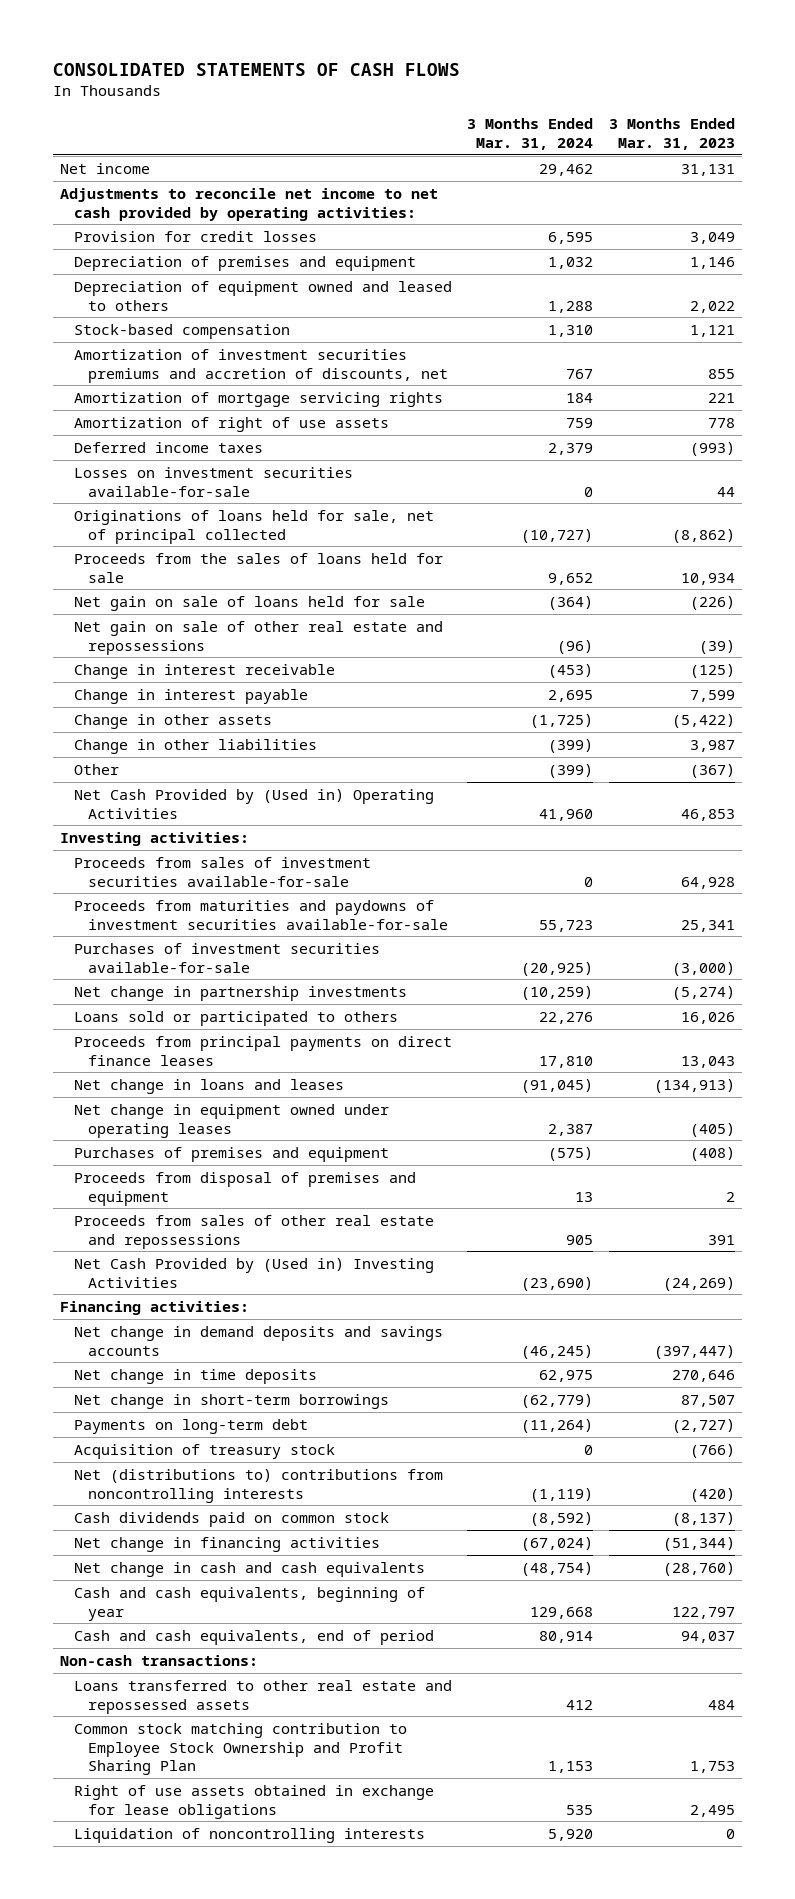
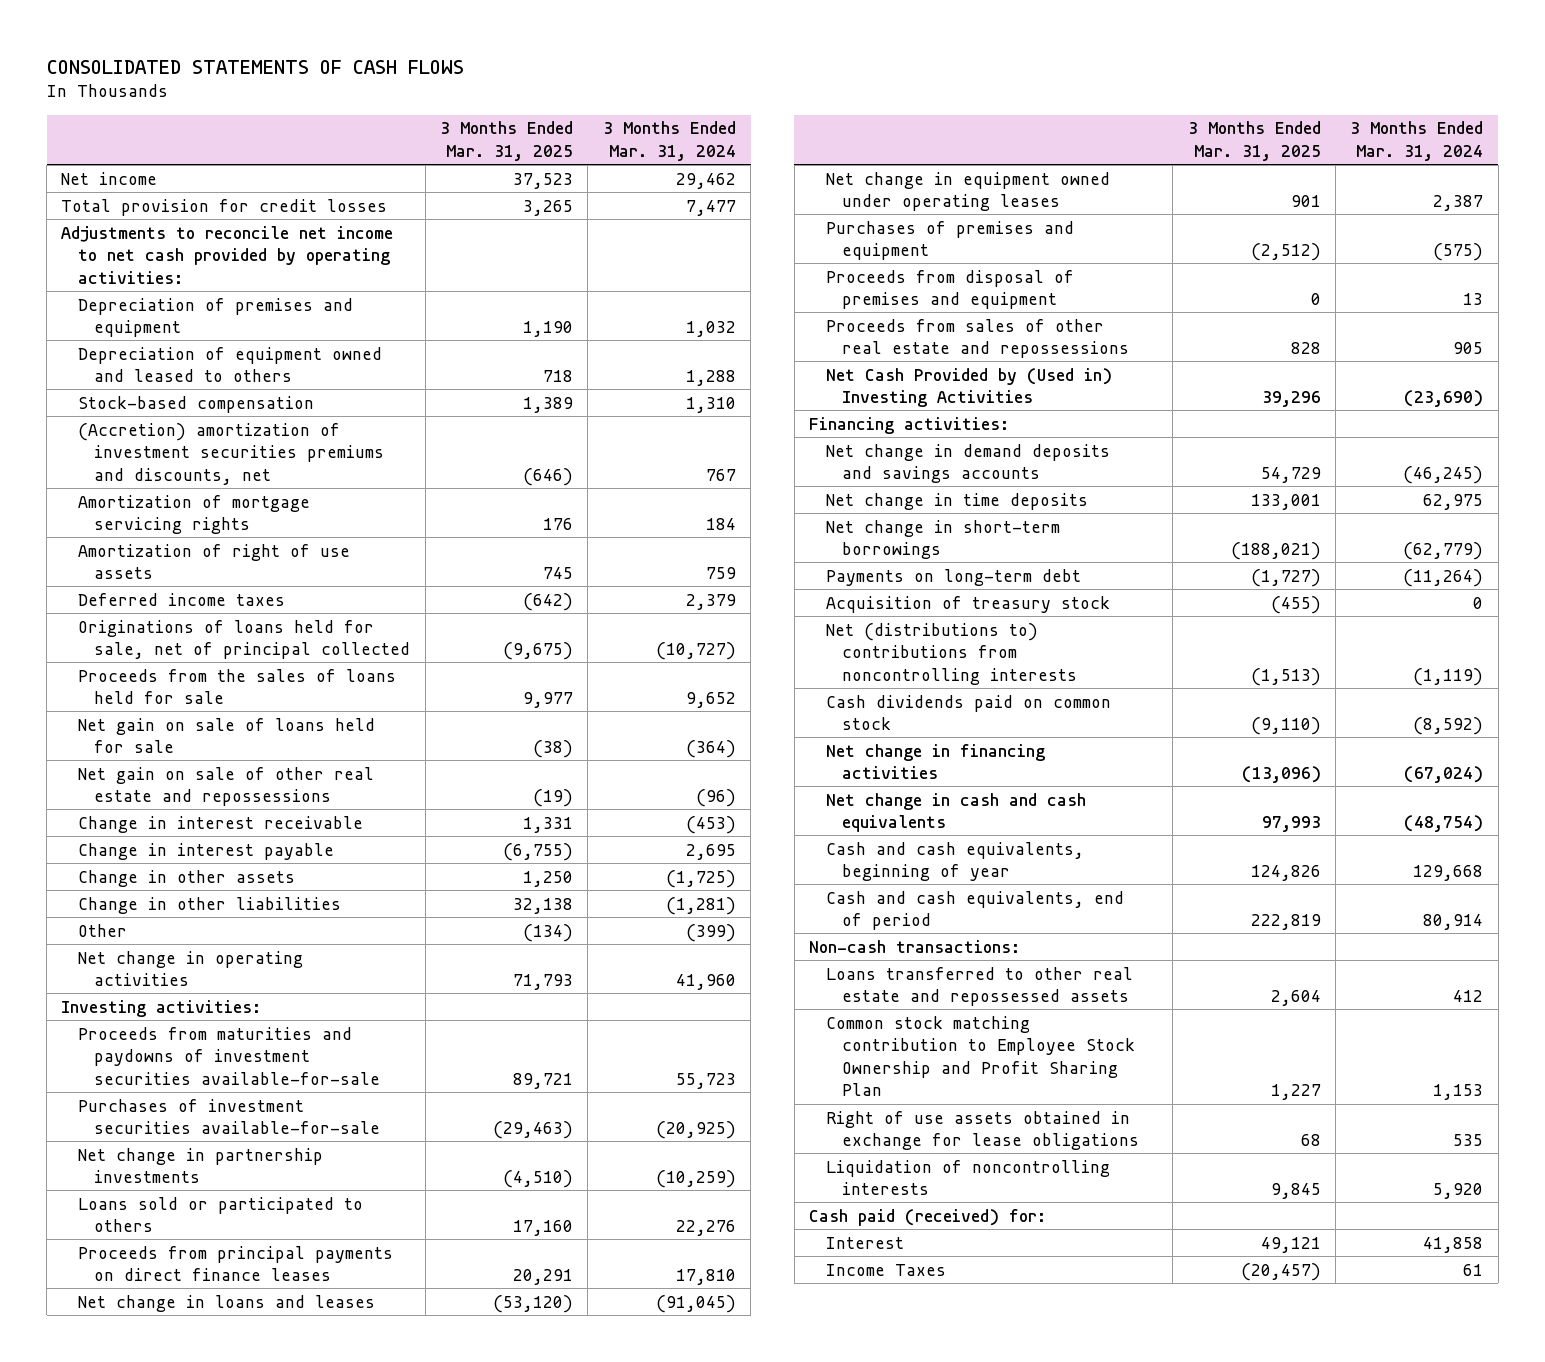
- | 3 Months Ended Mar. 31, 2024 | 3 Months Ended Mar. 31, 2023
+ | 3 Months Ended Mar. 31, 2025 | 3 Months Ended Mar. 31, 2024
+ Total provision for credit losses | 3,265 | 7,477
- Provision for credit losses | 6,595 | 3,049
- Amortization of investment securities premiums and accretion of discounts, net | 767 | 855
+ (Accretion) amortization of investment securities premiums and discounts, net | (646) | 767
- Losses on investment securities available-for-sale | 0 | 44
- Change in other liabilities | (399) | 3,987
+ Change in other liabilities | 32,138 | (1,281)
- Net Cash Provided by (Used in) Operating Activities | 41,960 | 46,853
+ Net change in operating activities | 71,793 | 41,960
- Proceeds from sales of investment securities available-for-sale | 0 | 64,928
+ Cash paid (received) for:
+ Interest | 49,121 | 41,858
+ Income Taxes | (20,457) | 61

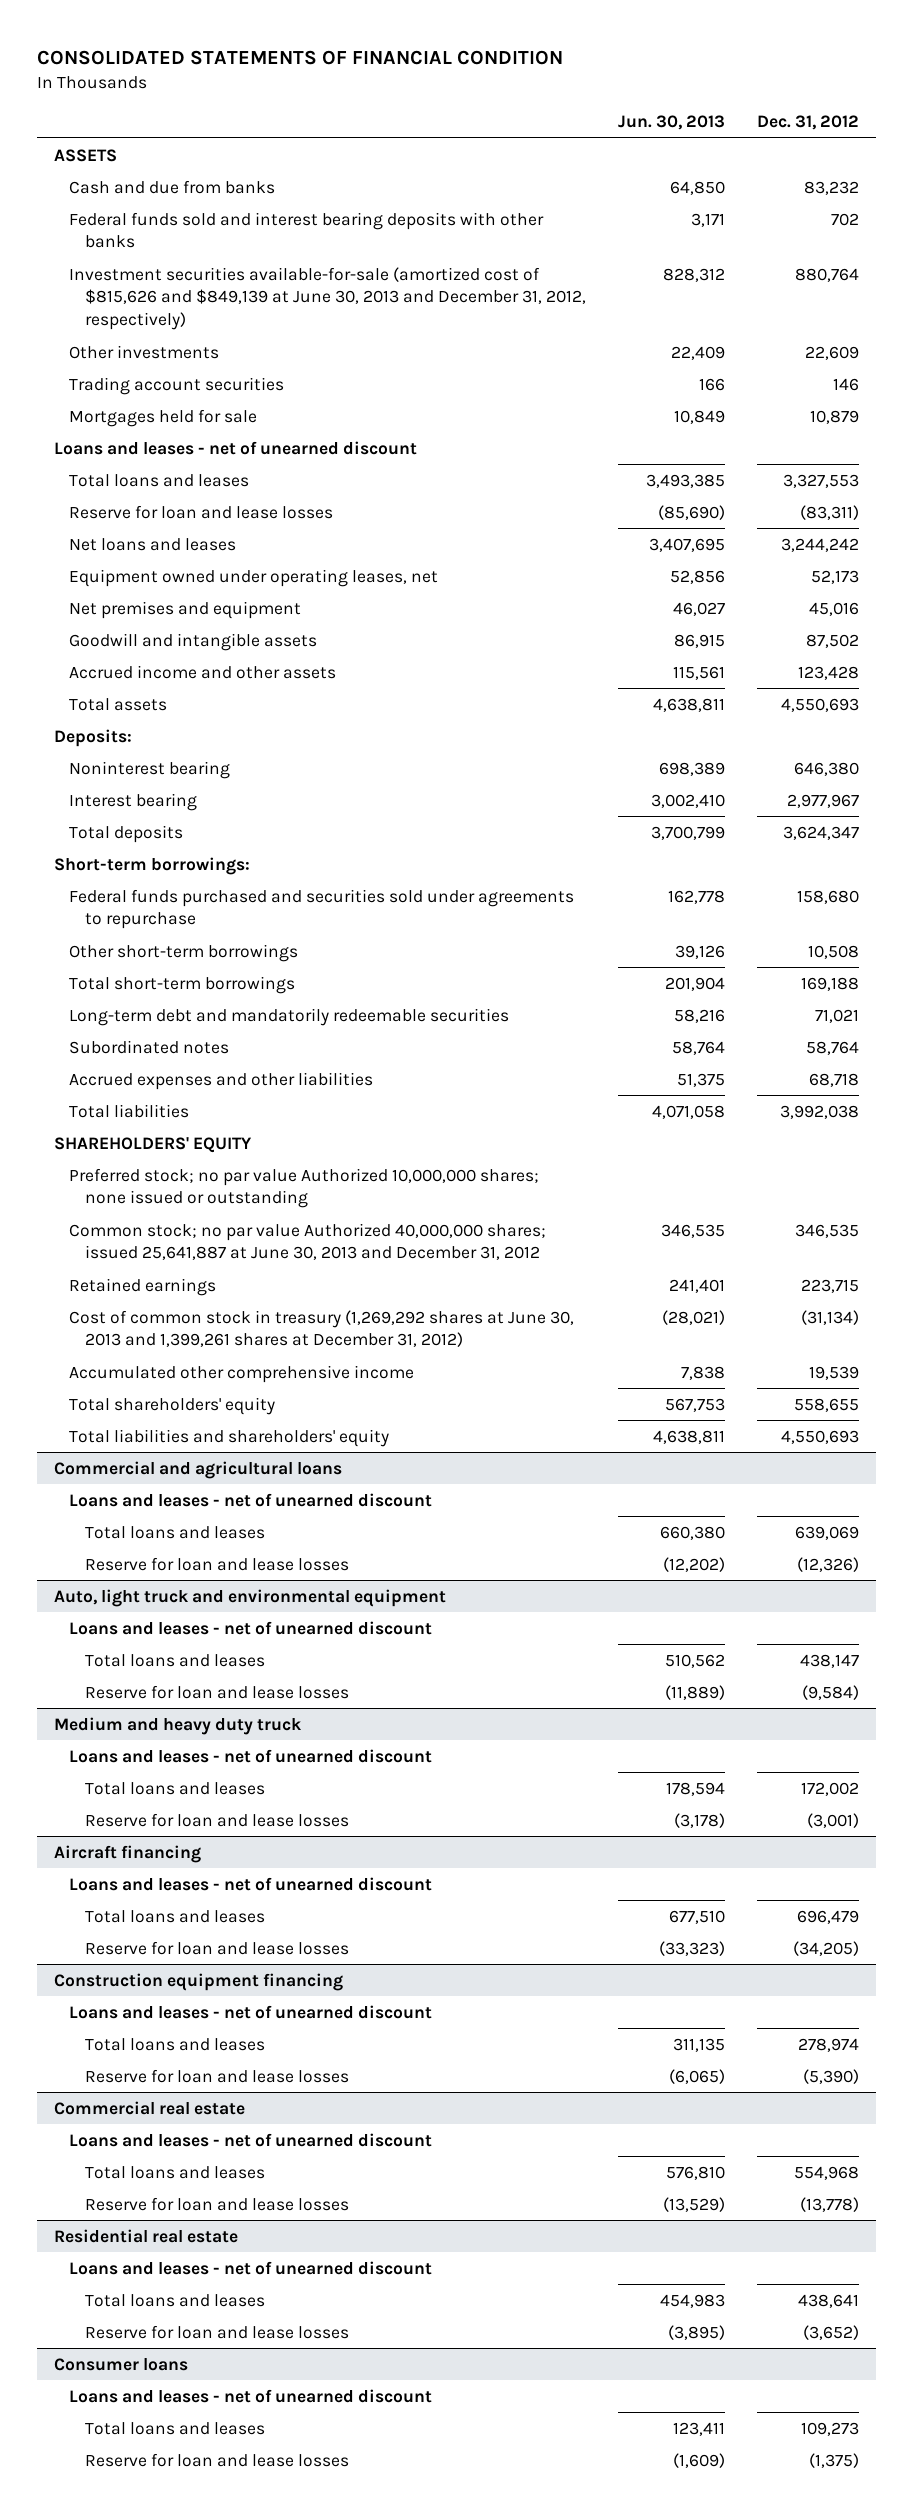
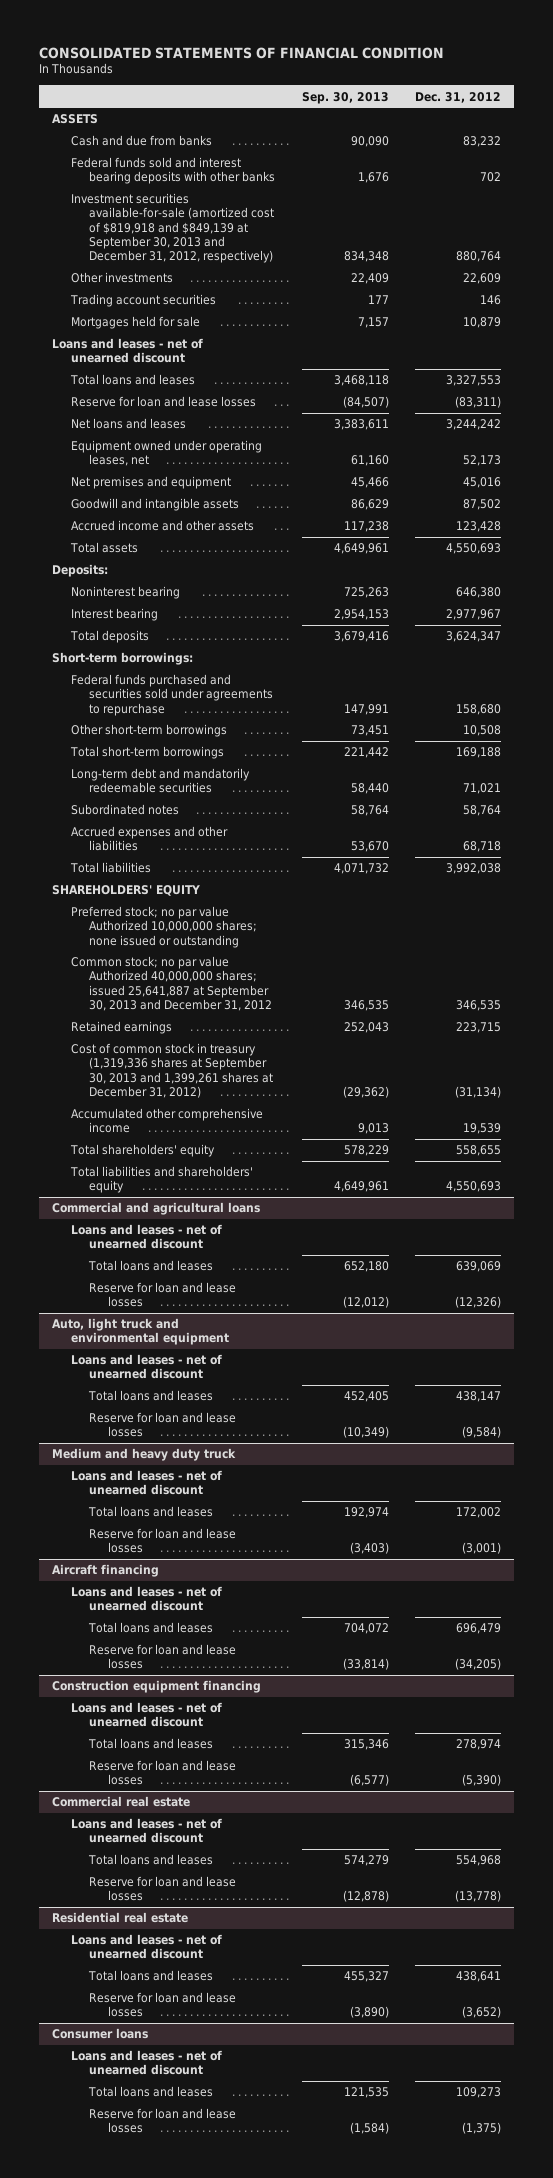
- | Jun. 30, 2013 | Dec. 31, 2012
+ | Sep. 30, 2013 | Dec. 31, 2012
- Investment securities available-for-sale (amortized cost of $815,626 and $849,139 at June 30, 2013 and December 31, 2012, respectively) | 828,312 | 880,764
+ Investment securities available-for-sale (amortized cost of $819,918 and $849,139 at September 30, 2013 and December 31, 2012, respectively) | 834,348 | 880,764
- Common stock; no par value Authorized 40,000,000 shares; issued 25,641,887 at June 30, 2013 and December 31, 2012 | 346,535 | 346,535
+ Common stock; no par value Authorized 40,000,000 shares; issued 25,641,887 at September 30, 2013 and December 31, 2012 | 346,535 | 346,535
- Cost of common stock in treasury (1,269,292 shares at June 30, 2013 and 1,399,261 shares at December 31, 2012) | (28,021) | (31,134)
+ Cost of common stock in treasury (1,319,336 shares at September 30, 2013 and 1,399,261 shares at December 31, 2012) | (29,362) | (31,134)

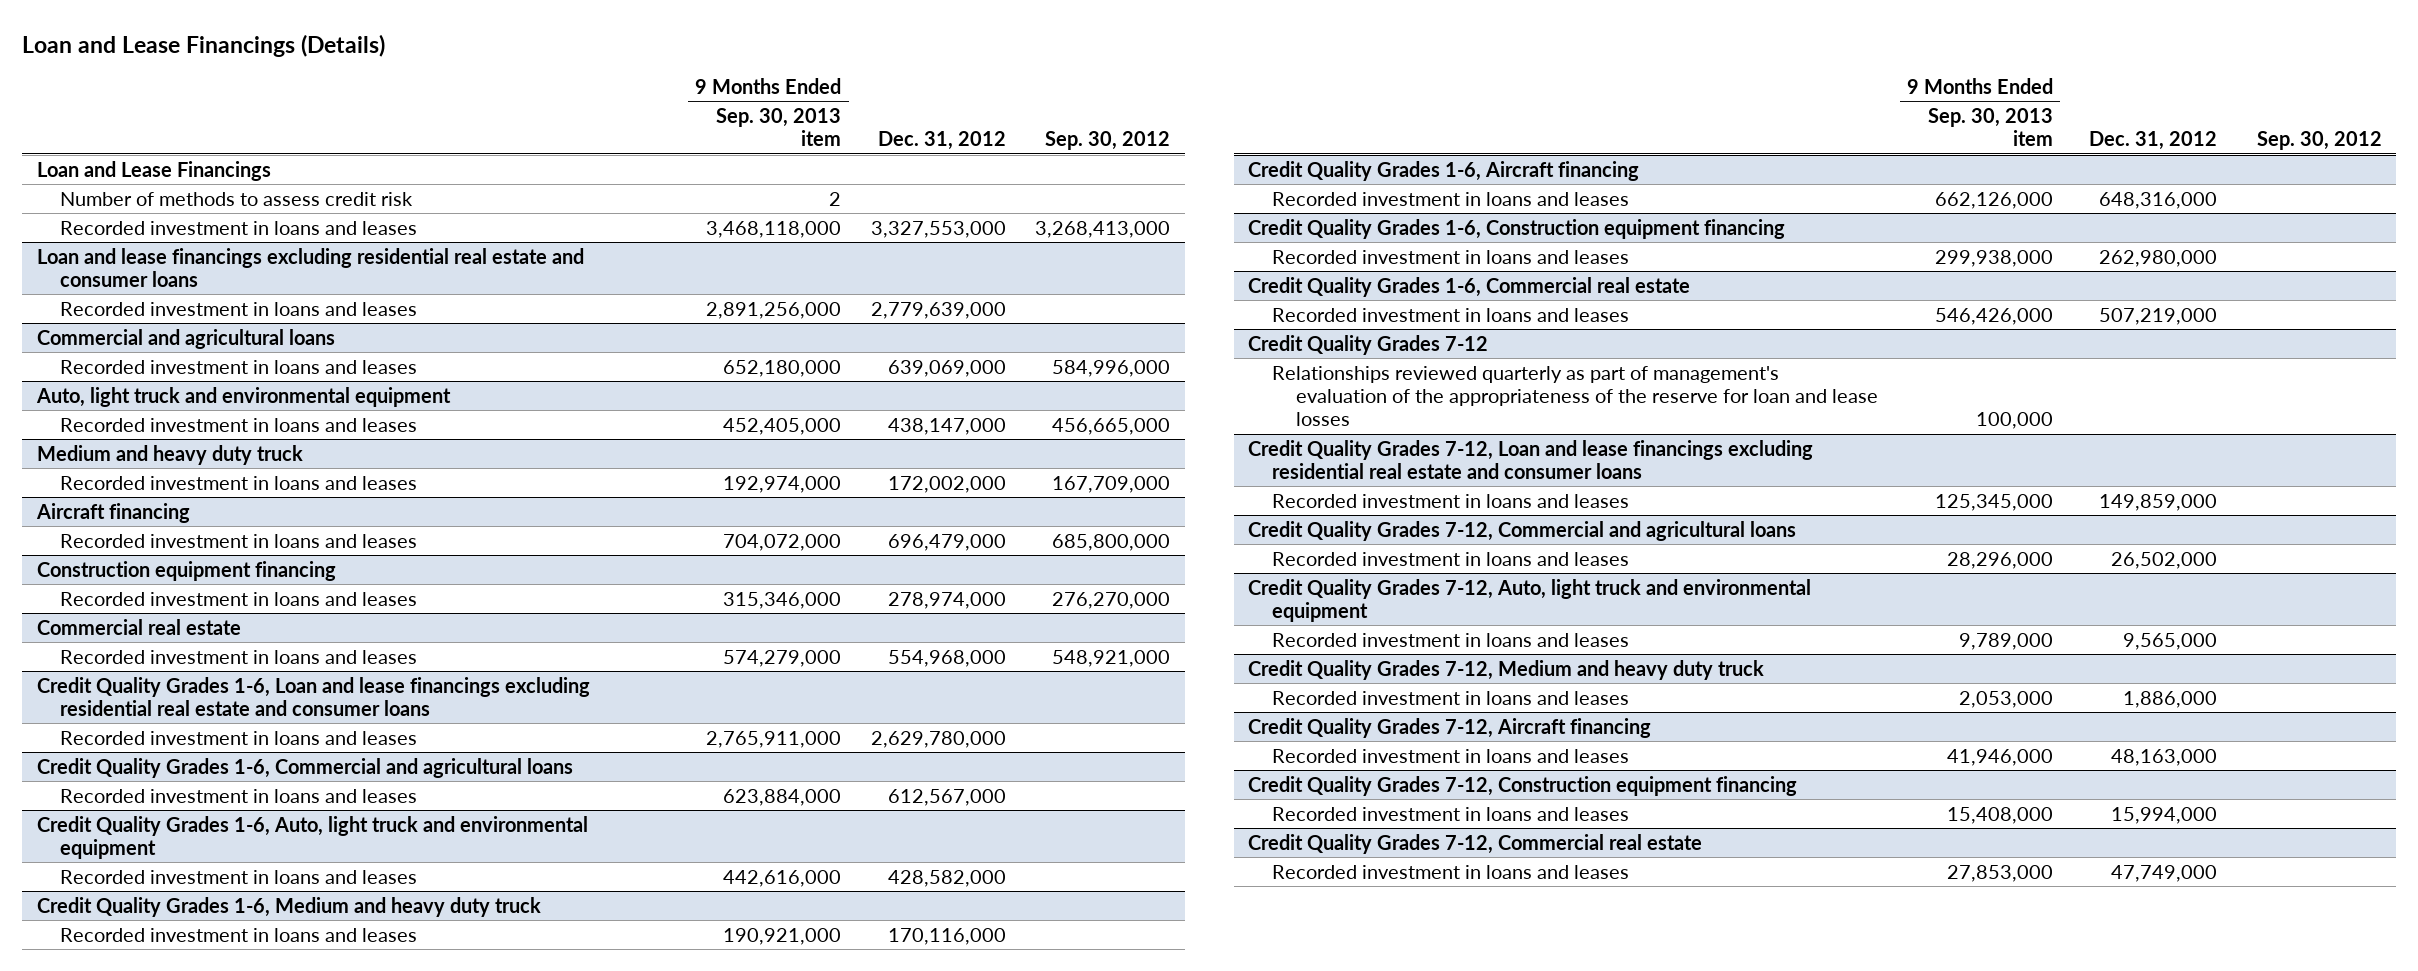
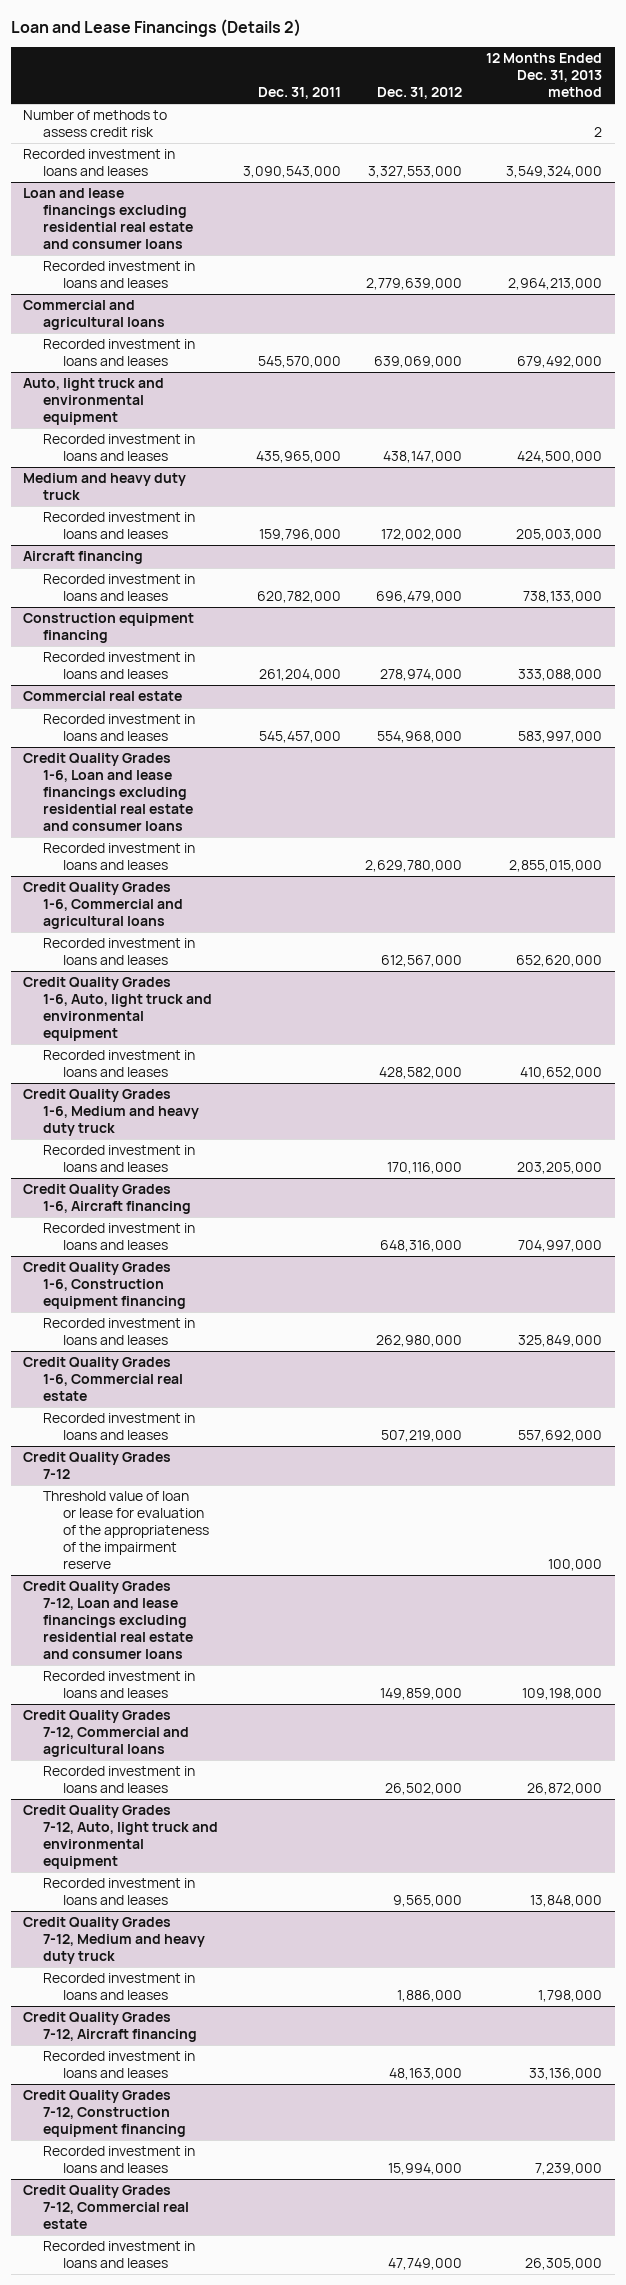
- Loan and Lease Financings (Details)
+ Loan and Lease Financings (Details 2)
- | 9 Months Ended Sep. 30, 2013 item | Dec. 31, 2012 | Sep. 30, 2012
+ | Dec. 31, 2011 | Dec. 31, 2012 | 12 Months Ended Dec. 31, 2013 method
- Loan and Lease Financings
@ Credit Quality Grades 7-12
- Relationships reviewed quarterly as part of management's evaluation of the appropriateness of the reserve for loan and lease losses | 100,000 | |
+ Threshold value of loan or lease for evaluation of the appropriateness of the impairment reserve | | | 100,000

